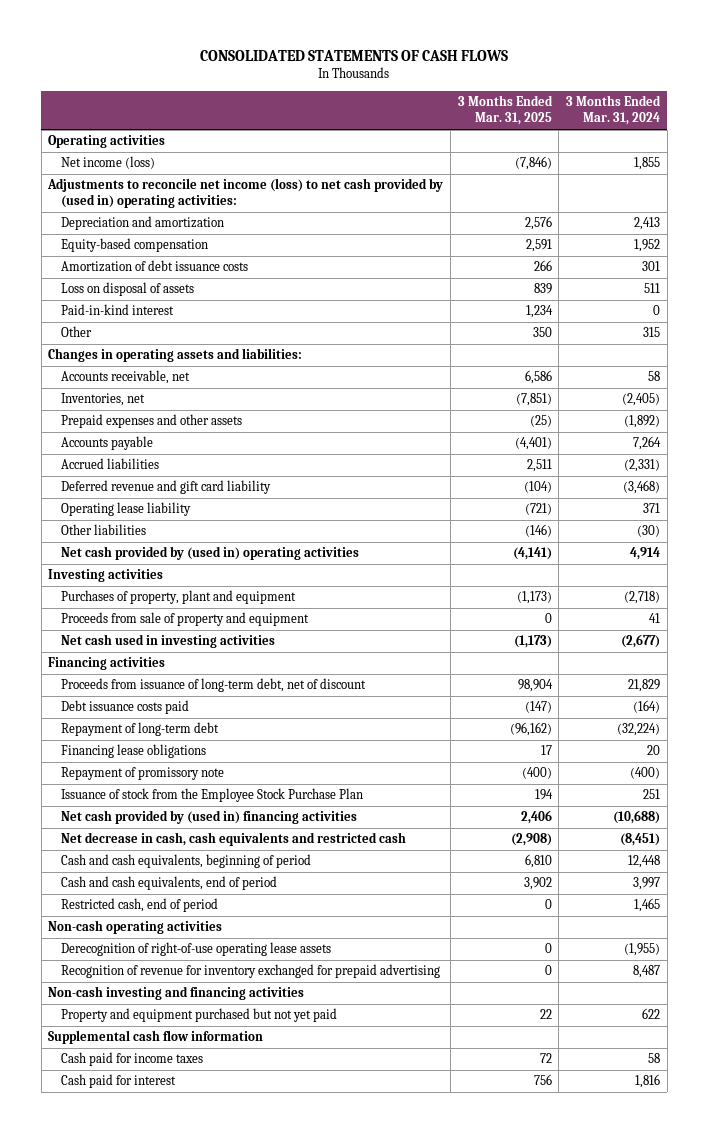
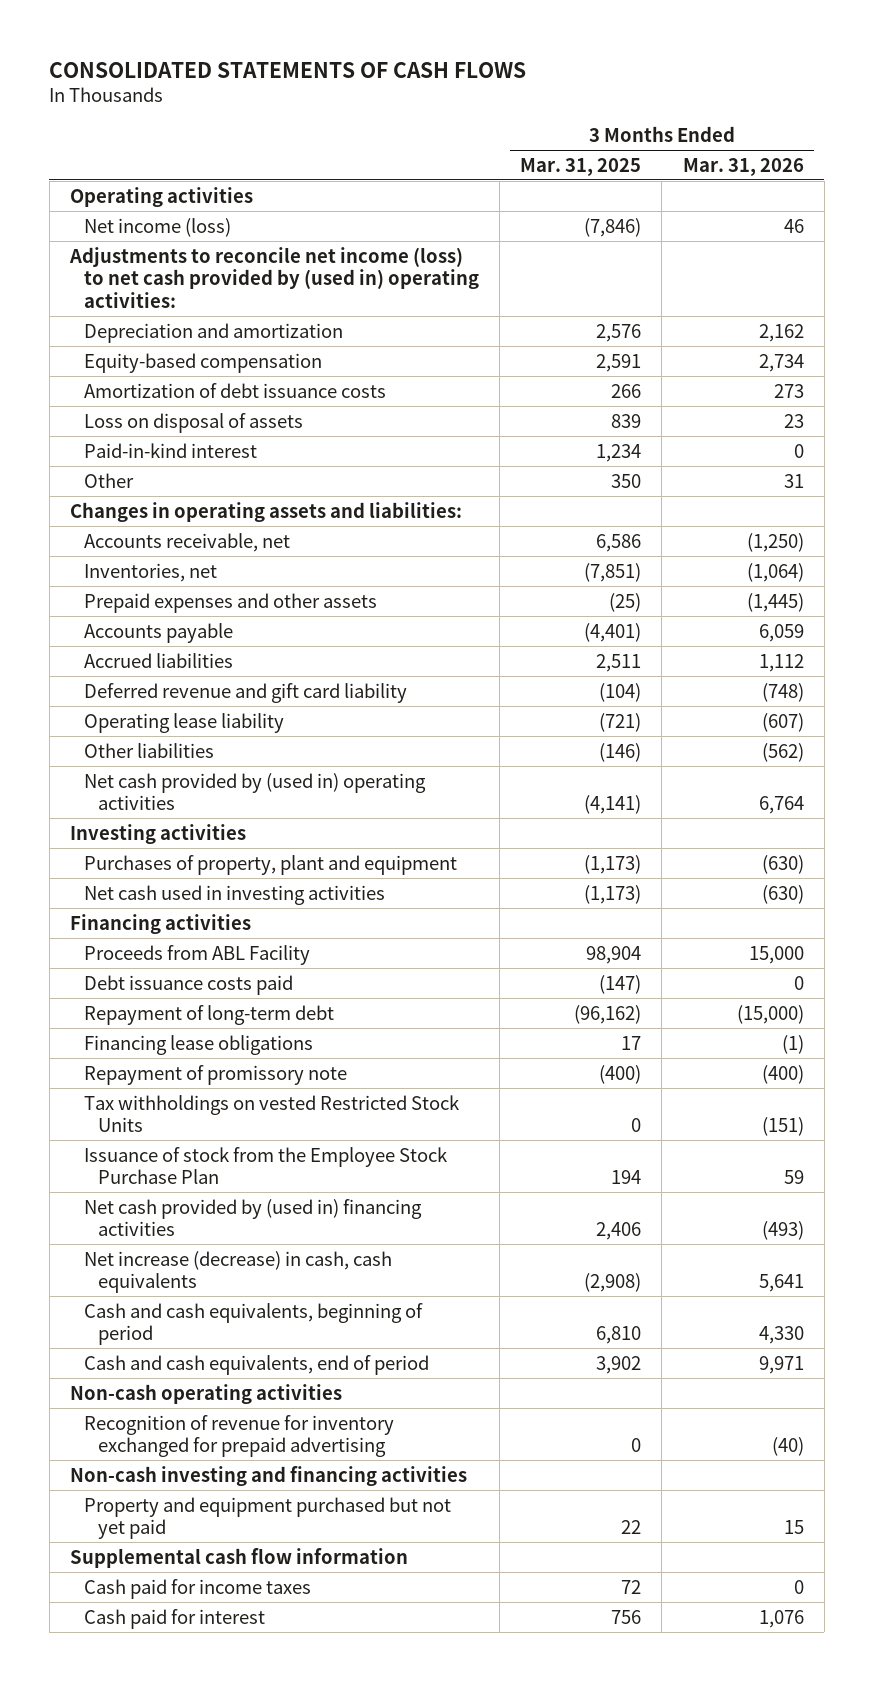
- | 3 Months Ended Mar. 31, 2025 | 3 Months Ended Mar. 31, 2024
+ | 3 Months Ended Mar. 31, 2025 | 3 Months Ended Mar. 31, 2026
- Proceeds from sale of property and equipment | 0 | 41
- Proceeds from issuance of long-term debt, net of discount | 98,904 | 21,829
+ Proceeds from ABL Facility | 98,904 | 15,000
+ Tax withholdings on vested Restricted Stock Units | 0 | (151)
- Net decrease in cash, cash equivalents and restricted cash | (2,908) | (8,451)
+ Net increase (decrease) in cash, cash equivalents | (2,908) | 5,641
- Restricted cash, end of period | 0 | 1,465
- Derecognition of right-of-use operating lease assets | 0 | (1,955)

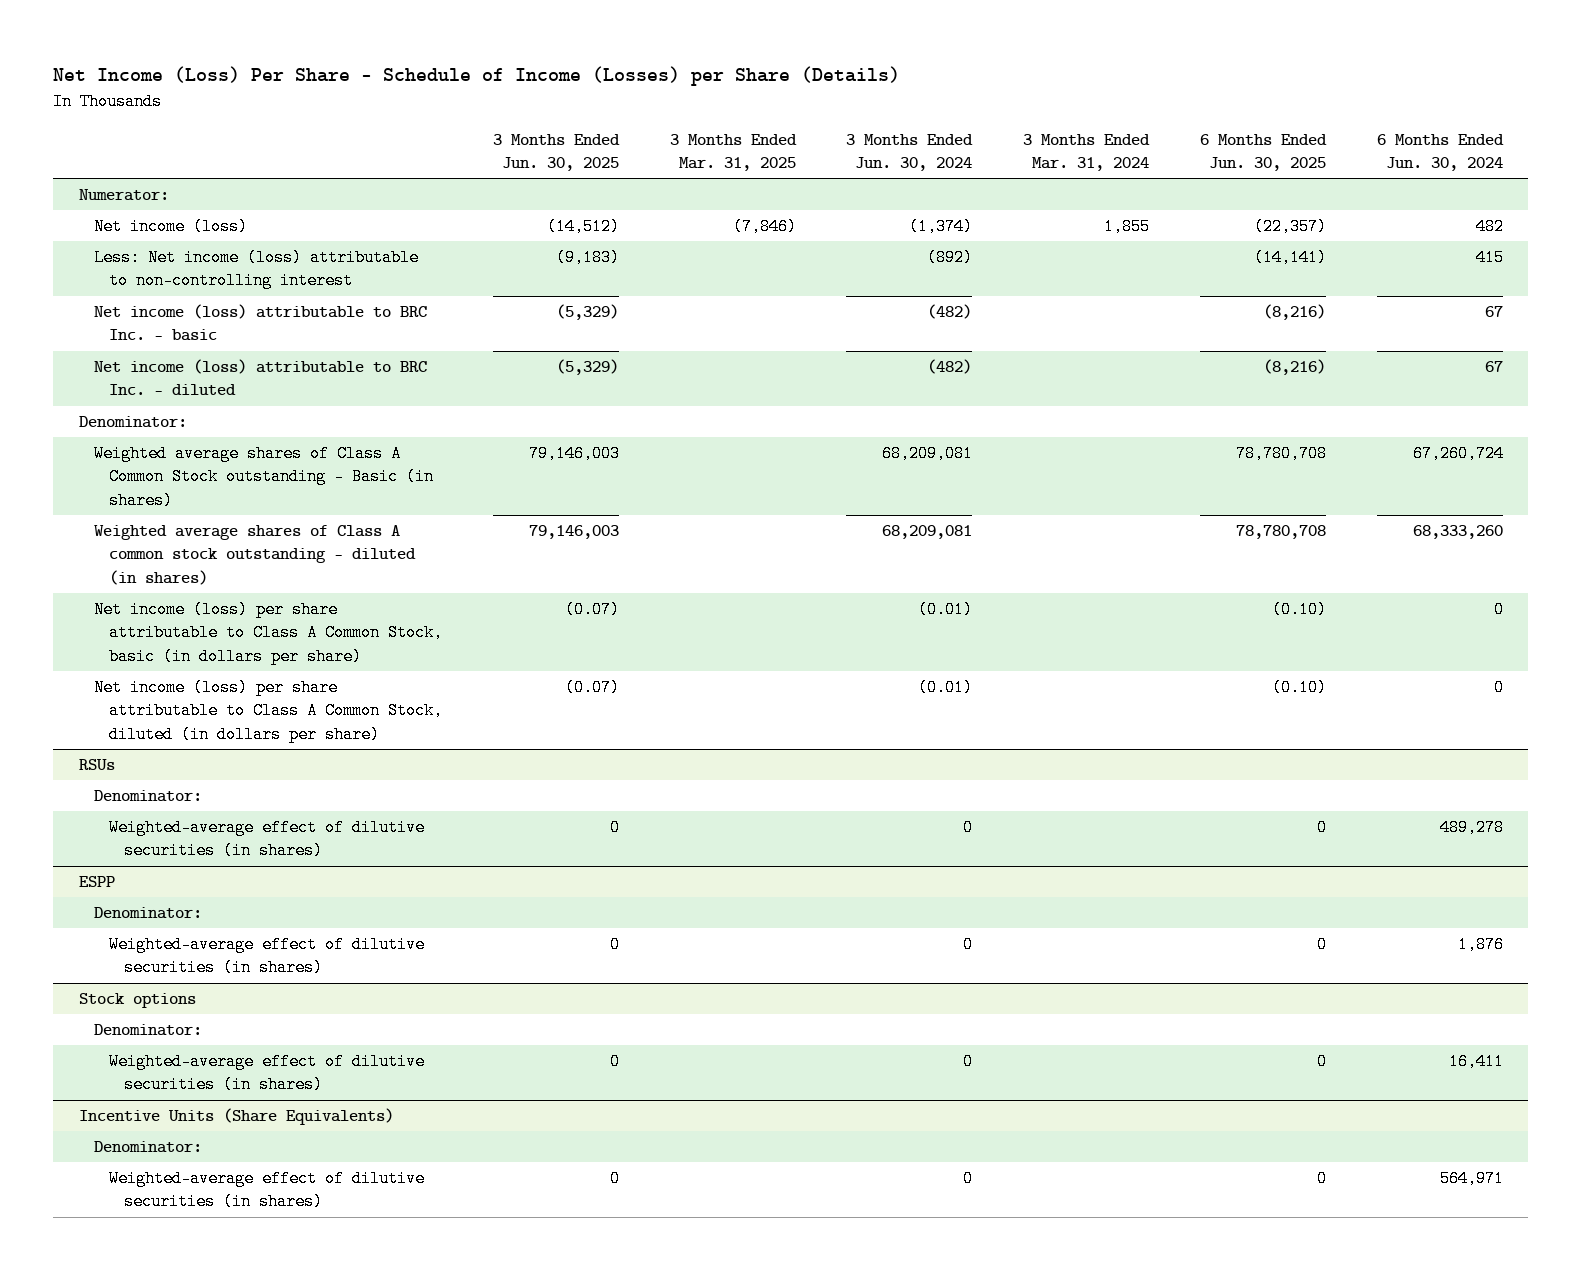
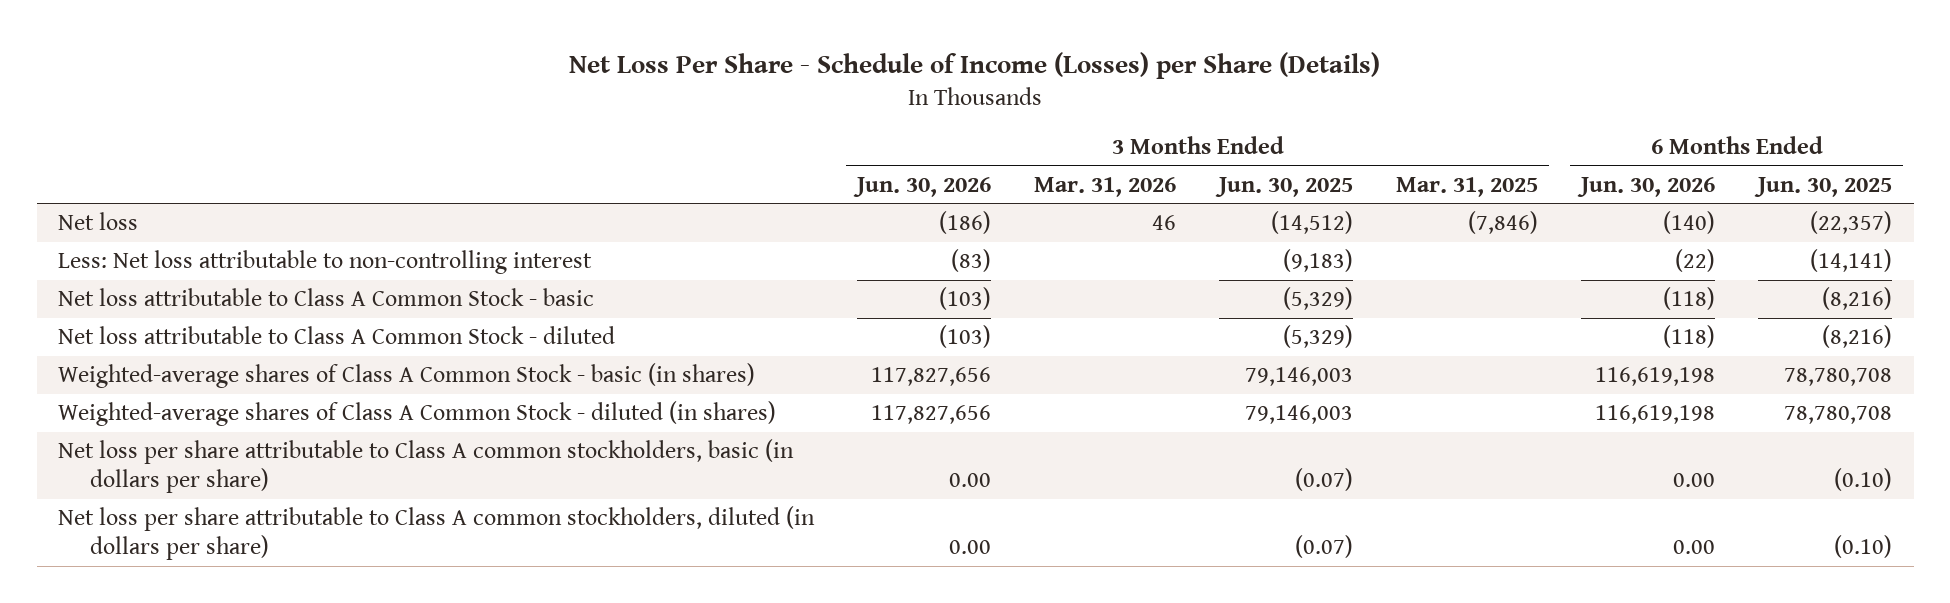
- Net Income (Loss) Per Share - Schedule of Income (Losses) per Share (Details)
+ Net Loss Per Share - Schedule of Income (Losses) per Share (Details)
- | 3 Months Ended Jun. 30, 2025 | 3 Months Ended Mar. 31, 2025 | 3 Months Ended Jun. 30, 2024 | 3 Months Ended Mar. 31, 2024 | 6 Months Ended Jun. 30, 2025 | 6 Months Ended Jun. 30, 2024
+ | 3 Months Ended Jun. 30, 2026 | 3 Months Ended Mar. 31, 2026 | 3 Months Ended Jun. 30, 2025 | 3 Months Ended Mar. 31, 2025 | 6 Months Ended Jun. 30, 2026 | 6 Months Ended Jun. 30, 2025
- Numerator:
- Net income (loss) | (14,512) | (7,846) | (1,374) | 1,855 | (22,357) | 482
- Less: Net income (loss) attributable to non-controlling interest | (9,183) | | (892) | | (14,141) | 415
- Net income (loss) attributable to BRC Inc. - basic | (5,329) | | (482) | | (8,216) | 67
- Net income (loss) attributable to BRC Inc. - diluted | (5,329) | | (482) | | (8,216) | 67
- Denominator:
- Weighted average shares of Class A Common Stock outstanding - Basic (in shares) | 79,146,003 | | 68,209,081 | | 78,780,708 | 67,260,724
- Weighted average shares of Class A common stock outstanding - diluted (in shares) | 79,146,003 | | 68,209,081 | | 78,780,708 | 68,333,260
- Net income (loss) per share attributable to Class A Common Stock, basic (in dollars per share) | (0.07) | | (0.01) | | (0.10) | 0
- Net income (loss) per share attributable to Class A Common Stock, diluted (in dollars per share) | (0.07) | | (0.01) | | (0.10) | 0
- RSUs
- Denominator:
- Weighted-average effect of dilutive securities (in shares) | 0 | | 0 | | 0 | 489,278
- ESPP
- Denominator:
- Weighted-average effect of dilutive securities (in shares) | 0 | | 0 | | 0 | 1,876
- Stock options
- Denominator:
- Weighted-average effect of dilutive securities (in shares) | 0 | | 0 | | 0 | 16,411
- Incentive Units (Share Equivalents)
- Denominator:
- Weighted-average effect of dilutive securities (in shares) | 0 | | 0 | | 0 | 564,971
+ Net loss | (186) | 46 | (14,512) | (7,846) | (140) | (22,357)
+ Less: Net loss attributable to non-controlling interest | (83) | | (9,183) | | (22) | (14,141)
+ Net loss attributable to Class A Common Stock - basic | (103) | | (5,329) | | (118) | (8,216)
+ Net loss attributable to Class A Common Stock - diluted | (103) | | (5,329) | | (118) | (8,216)
+ Weighted-average shares of Class A Common Stock - basic (in shares) | 117,827,656 | | 79,146,003 | | 116,619,198 | 78,780,708
+ Weighted-average shares of Class A Common Stock - diluted (in shares) | 117,827,656 | | 79,146,003 | | 116,619,198 | 78,780,708
+ Net loss per share attributable to Class A common stockholders, basic (in dollars per share) | 0.00 | | (0.07) | | 0.00 | (0.10)
+ Net loss per share attributable to Class A common stockholders, diluted (in dollars per share) | 0.00 | | (0.07) | | 0.00 | (0.10)

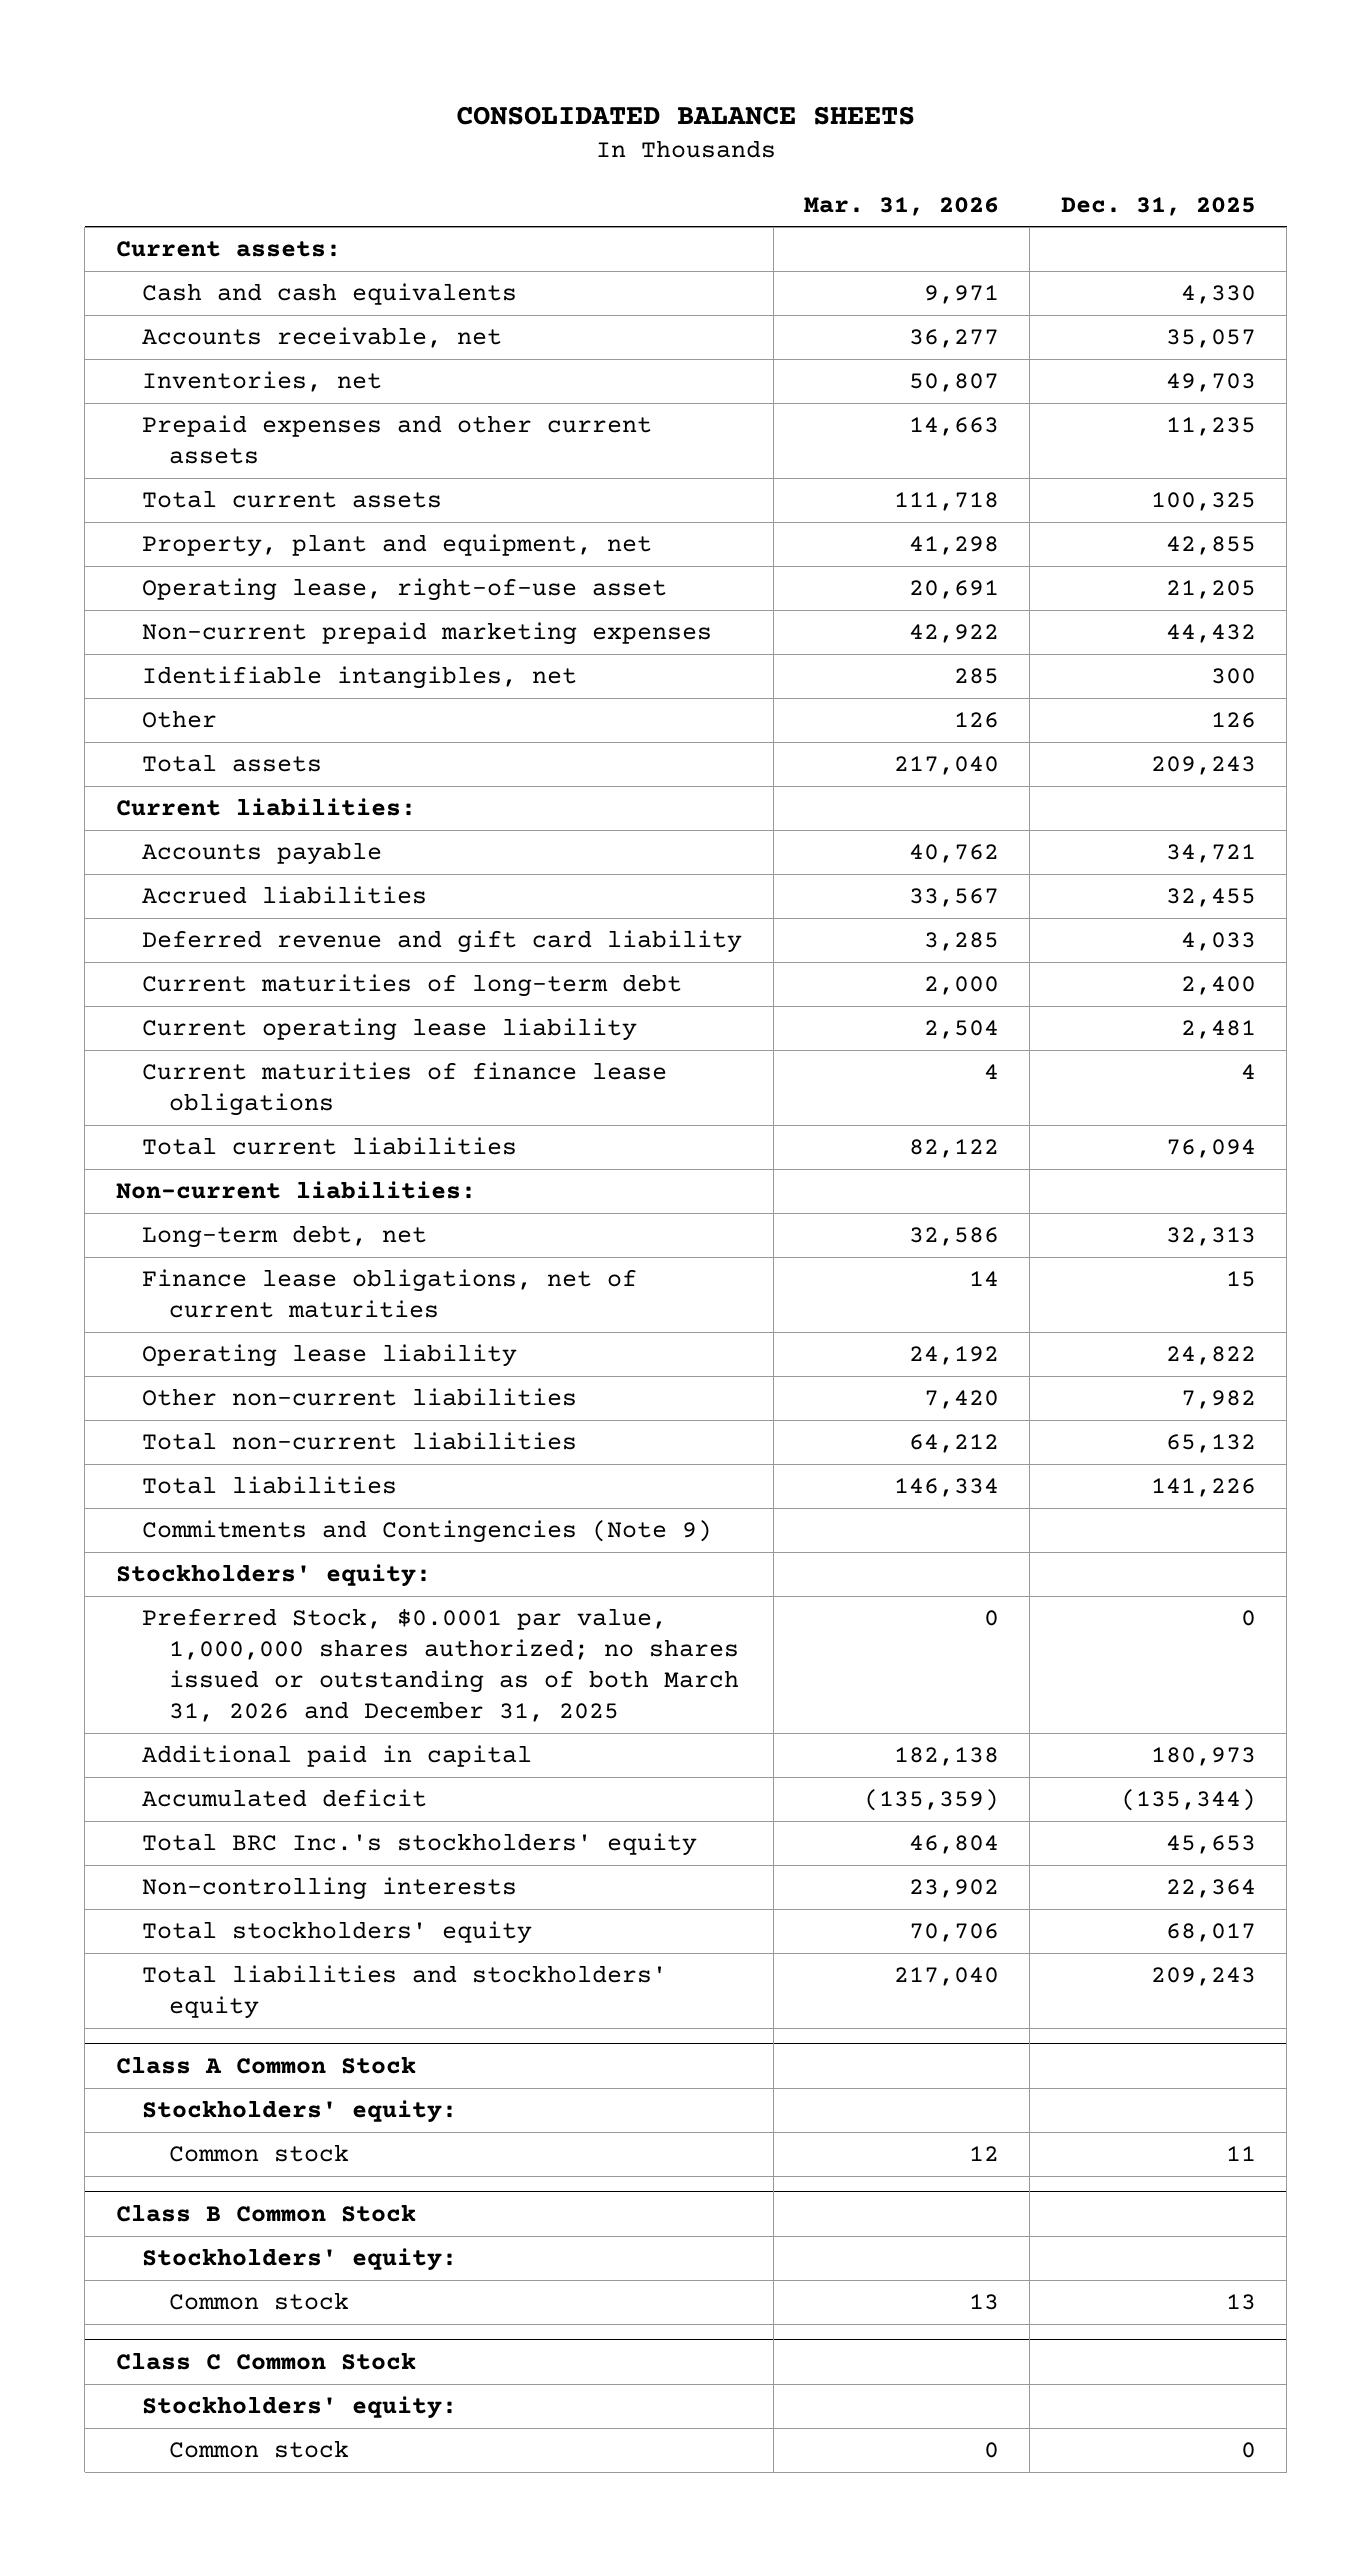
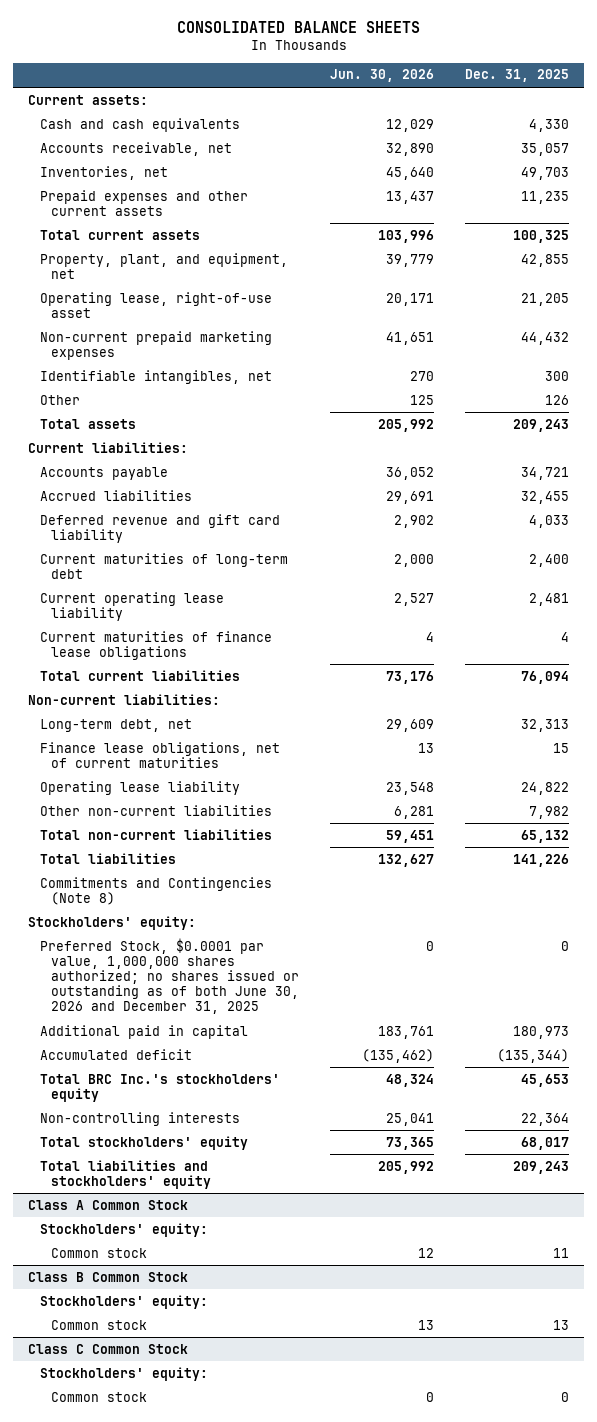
- | Mar. 31, 2026 | Dec. 31, 2025
+ | Jun. 30, 2026 | Dec. 31, 2025
- Property, plant and equipment, net | 41,298 | 42,855
+ Property, plant, and equipment, net | 39,779 | 42,855
- Commitments and Contingencies (Note 9)
+ Commitments and Contingencies (Note 8)
- Preferred Stock, $0.0001 par value, 1,000,000 shares authorized; no shares issued or outstanding as of both March 31, 2026 and December 31, 2025 | 0 | 0
+ Preferred Stock, $0.0001 par value, 1,000,000 shares authorized; no shares issued or outstanding as of both June 30, 2026 and December 31, 2025 | 0 | 0

